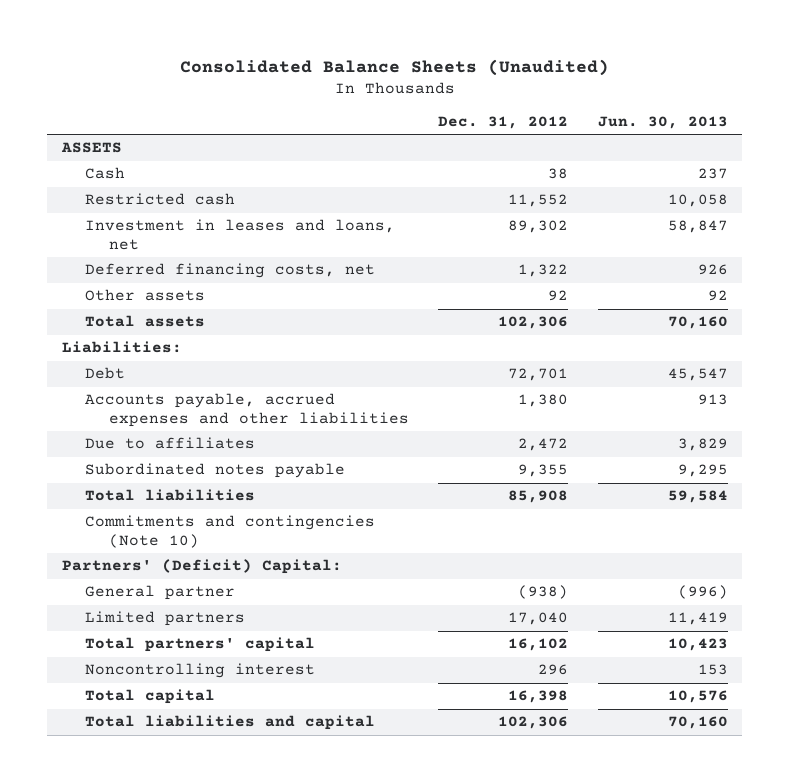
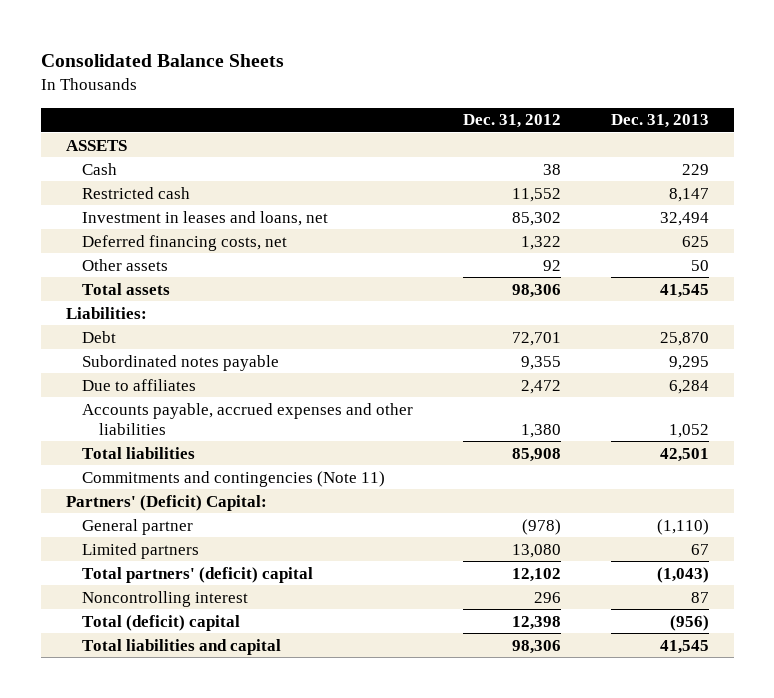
- Consolidated Balance Sheets (Unaudited)
+ Consolidated Balance Sheets
- | Dec. 31, 2012 | Jun. 30, 2013
+ | Dec. 31, 2012 | Dec. 31, 2013
- Investment in leases and loans, net | 89,302 | 58,847
+ Investment in leases and loans, net | 85,302 | 32,494
- Total assets | 102,306 | 70,160
+ Total assets | 98,306 | 41,545
moved down: Due to affiliates | 2,472 | 6,284
moved down: Accounts payable, accrued expenses and other liabilities | 1,380 | 1,052
- Commitments and contingencies (Note 10)
+ Commitments and contingencies (Note 11)
- General partner | (938) | (996)
- Limited partners | 17,040 | 11,419
- Total partners' capital | 16,102 | 10,423
+ General partner | (978) | (1,110)
+ Limited partners | 13,080 | 67
+ Total partners' (deficit) capital | 12,102 | (1,043)
- Total capital | 16,398 | 10,576
- Total liabilities and capital | 102,306 | 70,160
+ Total (deficit) capital | 12,398 | (956)
+ Total liabilities and capital | 98,306 | 41,545

